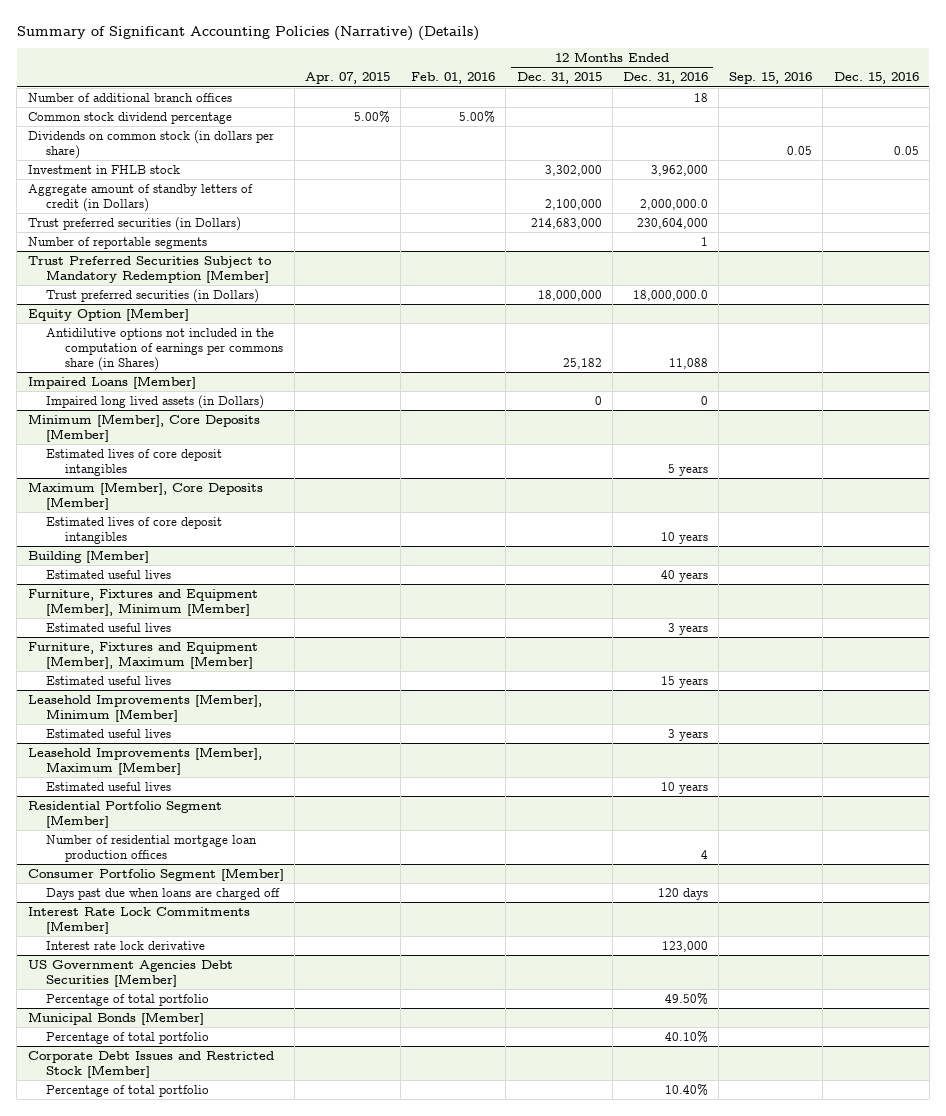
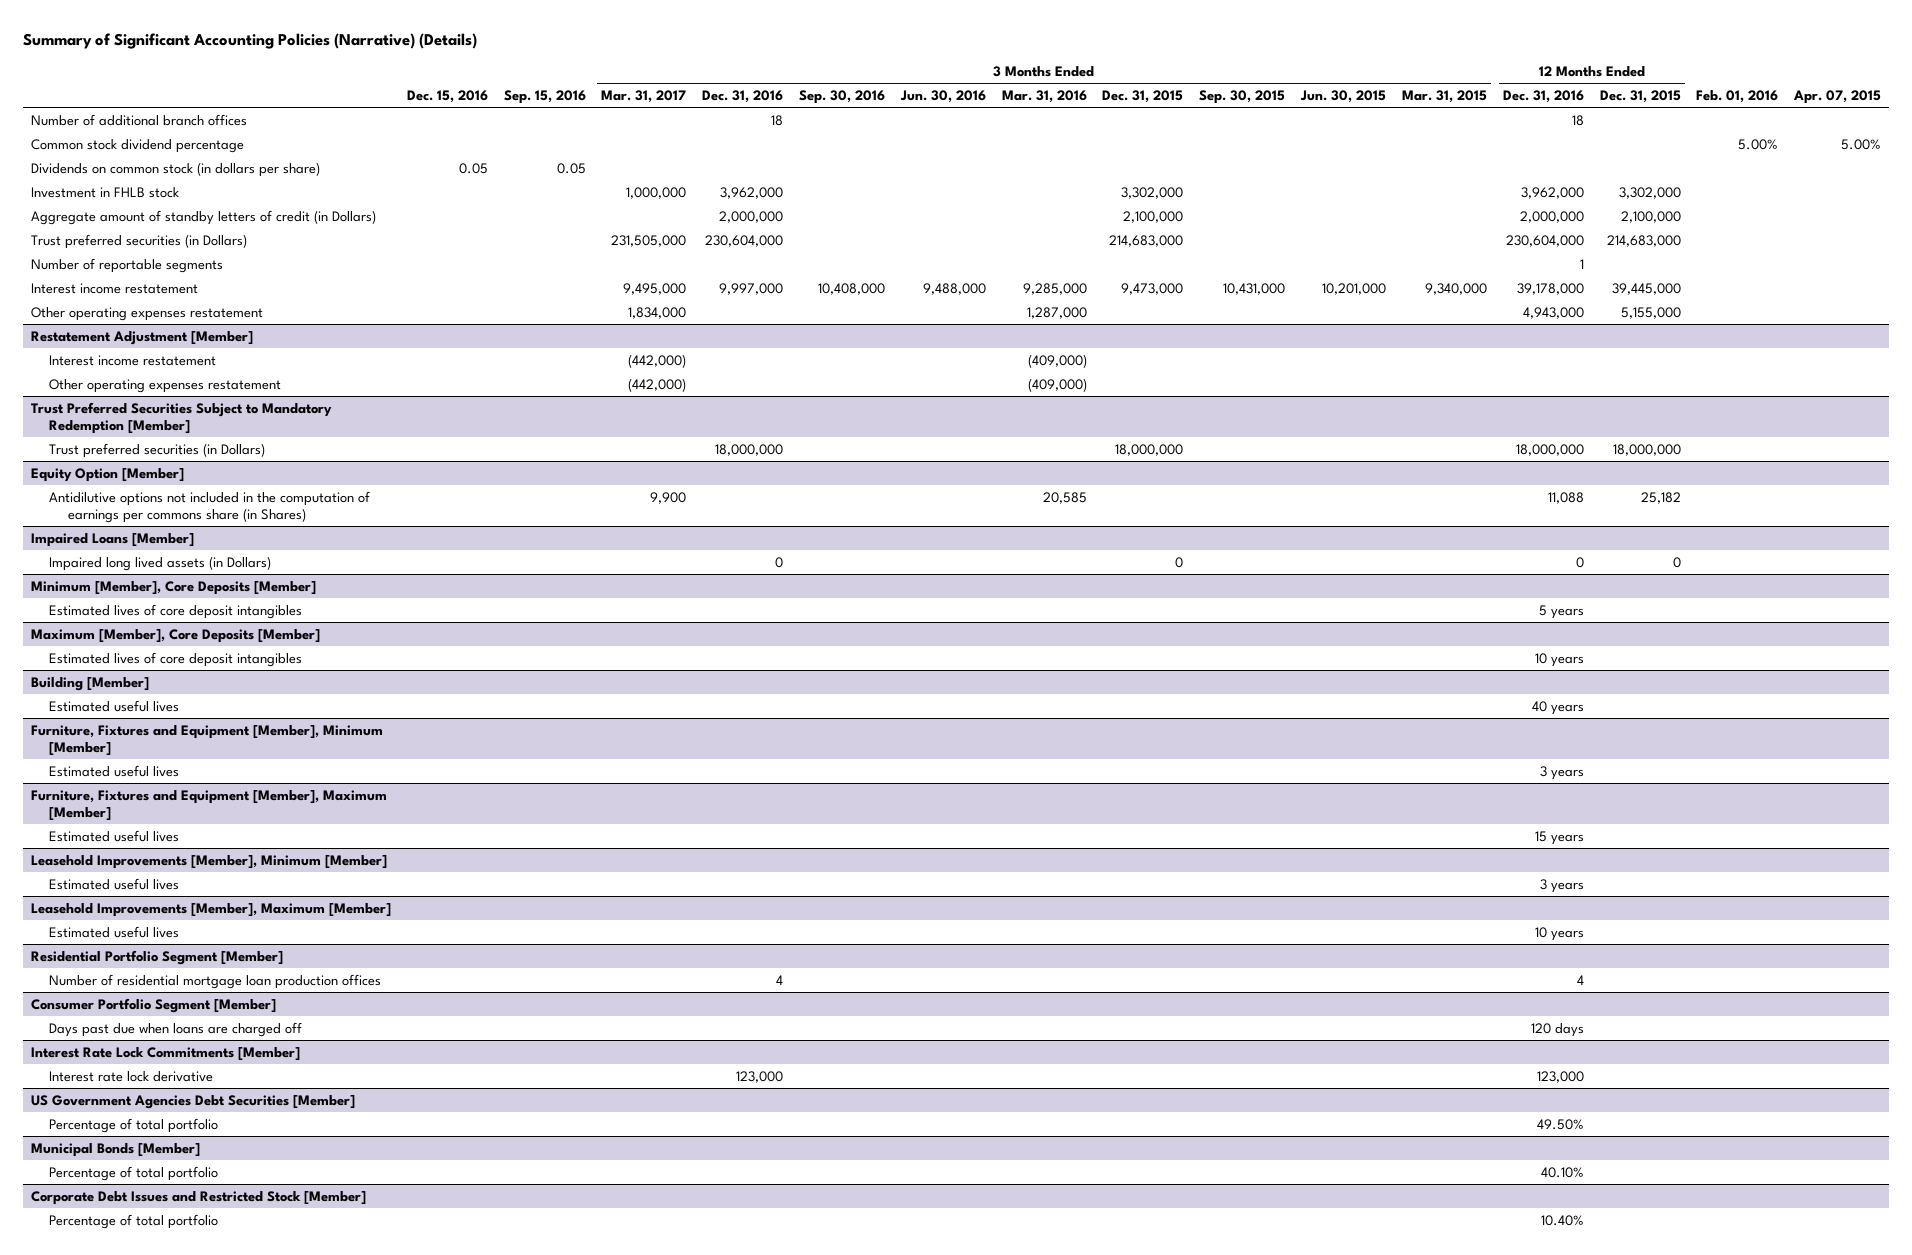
- | Apr. 07, 2015 | Feb. 01, 2016 | 12 Months Ended Dec. 31, 2015 | 12 Months Ended Dec. 31, 2016 | Sep. 15, 2016 | Dec. 15, 2016
+ | Dec. 15, 2016 | Sep. 15, 2016 | 3 Months Ended Mar. 31, 2017 | 3 Months Ended Dec. 31, 2016 | 3 Months Ended Sep. 30, 2016 | 3 Months Ended Jun. 30, 2016 | 3 Months Ended Mar. 31, 2016 | 3 Months Ended Dec. 31, 2015 | 3 Months Ended Sep. 30, 2015 | 3 Months Ended Jun. 30, 2015 | 3 Months Ended Mar. 31, 2015 | 12 Months Ended Dec. 31, 2016 | 12 Months Ended Dec. 31, 2015 | Feb. 01, 2016 | Apr. 07, 2015
- Aggregate amount of standby letters of credit (in Dollars) | | | 2,100,000 | 2,000,000.0 | |
+ Aggregate amount of standby letters of credit (in Dollars) | | | | 2,000,000 | | | | 2,100,000 | | | | 2,000,000 | 2,100,000 | |
+ Interest income restatement | | | 9,495,000 | 9,997,000 | 10,408,000 | 9,488,000 | 9,285,000 | 9,473,000 | 10,431,000 | 10,201,000 | 9,340,000 | 39,178,000 | 39,445,000 | |
+ Other operating expenses restatement | | | 1,834,000 | | | | 1,287,000 | | | | | 4,943,000 | 5,155,000 | |
+ Restatement Adjustment [Member]
+ Interest income restatement | | | (442,000) | | | | (409,000) | | | | | | | |
+ Other operating expenses restatement | | | (442,000) | | | | (409,000) | | | | | | | |
@ Trust Preferred Securities Subject to Mandatory Redemption [Member]
- Trust preferred securities (in Dollars) | | | 18,000,000 | 18,000,000.0 | |
+ Trust preferred securities (in Dollars) | | | | 18,000,000 | | | | 18,000,000 | | | | 18,000,000 | 18,000,000 | |

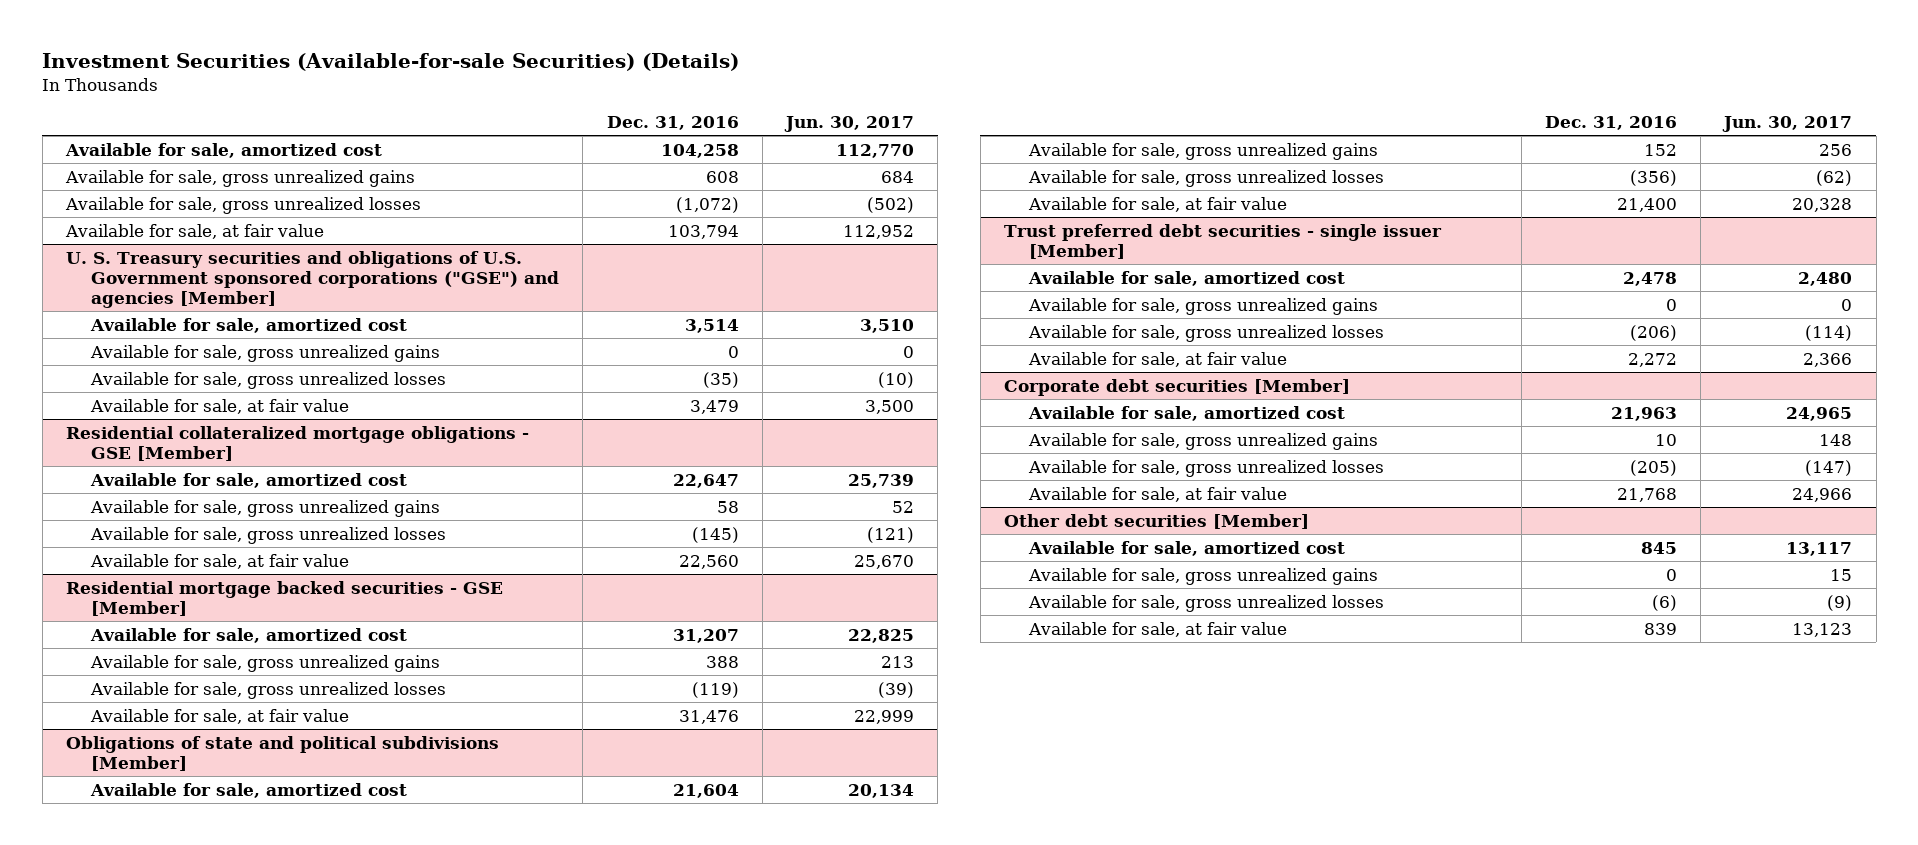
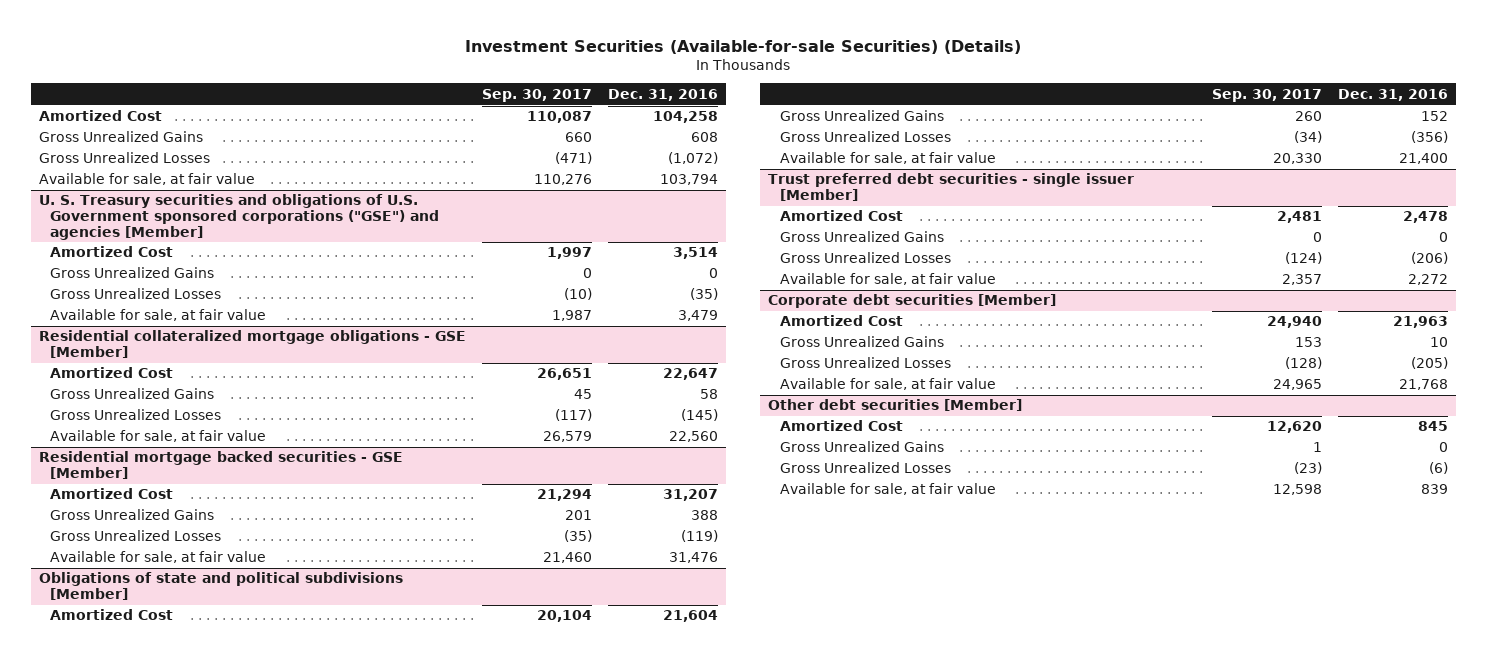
- | Dec. 31, 2016 | Jun. 30, 2017
+ | Sep. 30, 2017 | Dec. 31, 2016
- Available for sale, amortized cost | 104,258 | 112,770
- Available for sale, gross unrealized gains | 608 | 684
- Available for sale, gross unrealized losses | (1,072) | (502)
+ Amortized Cost | 110,087 | 104,258
+ Gross Unrealized Gains | 660 | 608
+ Gross Unrealized Losses | (471) | (1,072)
@ U. S. Treasury securities and obligations of U.S. Government sponsored corporations ("GSE") and agencies [Member]
- Available for sale, amortized cost | 3,514 | 3,510
- Available for sale, gross unrealized gains | 0 | 0
- Available for sale, gross unrealized losses | (35) | (10)
+ Amortized Cost | 1,997 | 3,514
+ Gross Unrealized Gains | 0 | 0
+ Gross Unrealized Losses | (10) | (35)
@ Residential collateralized mortgage obligations - GSE [Member]
- Available for sale, amortized cost | 22,647 | 25,739
- Available for sale, gross unrealized gains | 58 | 52
- Available for sale, gross unrealized losses | (145) | (121)
+ Amortized Cost | 26,651 | 22,647
+ Gross Unrealized Gains | 45 | 58
+ Gross Unrealized Losses | (117) | (145)
@ Residential mortgage backed securities - GSE [Member]
- Available for sale, amortized cost | 31,207 | 22,825
- Available for sale, gross unrealized gains | 388 | 213
- Available for sale, gross unrealized losses | (119) | (39)
+ Amortized Cost | 21,294 | 31,207
+ Gross Unrealized Gains | 201 | 388
+ Gross Unrealized Losses | (35) | (119)
@ Obligations of state and political subdivisions [Member]
- Available for sale, amortized cost | 21,604 | 20,134
- Available for sale, gross unrealized gains | 152 | 256
- Available for sale, gross unrealized losses | (356) | (62)
+ Amortized Cost | 20,104 | 21,604
+ Gross Unrealized Gains | 260 | 152
+ Gross Unrealized Losses | (34) | (356)
@ Trust preferred debt securities - single issuer [Member]
- Available for sale, amortized cost | 2,478 | 2,480
- Available for sale, gross unrealized gains | 0 | 0
- Available for sale, gross unrealized losses | (206) | (114)
+ Amortized Cost | 2,481 | 2,478
+ Gross Unrealized Gains | 0 | 0
+ Gross Unrealized Losses | (124) | (206)
@ Corporate debt securities [Member]
- Available for sale, amortized cost | 21,963 | 24,965
- Available for sale, gross unrealized gains | 10 | 148
- Available for sale, gross unrealized losses | (205) | (147)
+ Amortized Cost | 24,940 | 21,963
+ Gross Unrealized Gains | 153 | 10
+ Gross Unrealized Losses | (128) | (205)
@ Other debt securities [Member]
- Available for sale, amortized cost | 845 | 13,117
- Available for sale, gross unrealized gains | 0 | 15
- Available for sale, gross unrealized losses | (6) | (9)
+ Amortized Cost | 12,620 | 845
+ Gross Unrealized Gains | 1 | 0
+ Gross Unrealized Losses | (23) | (6)

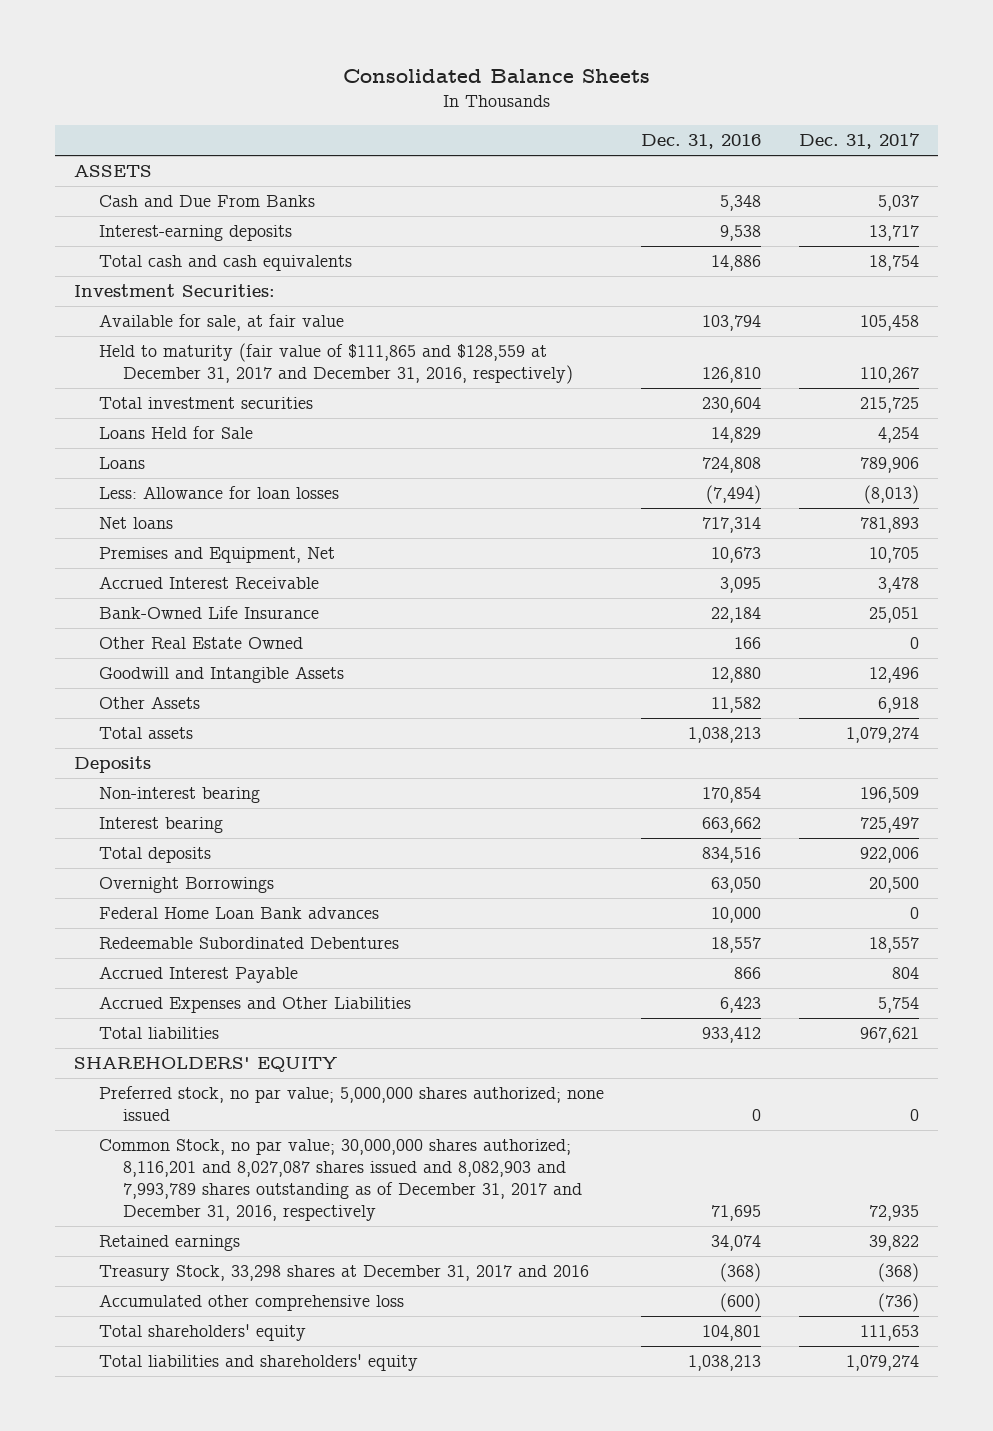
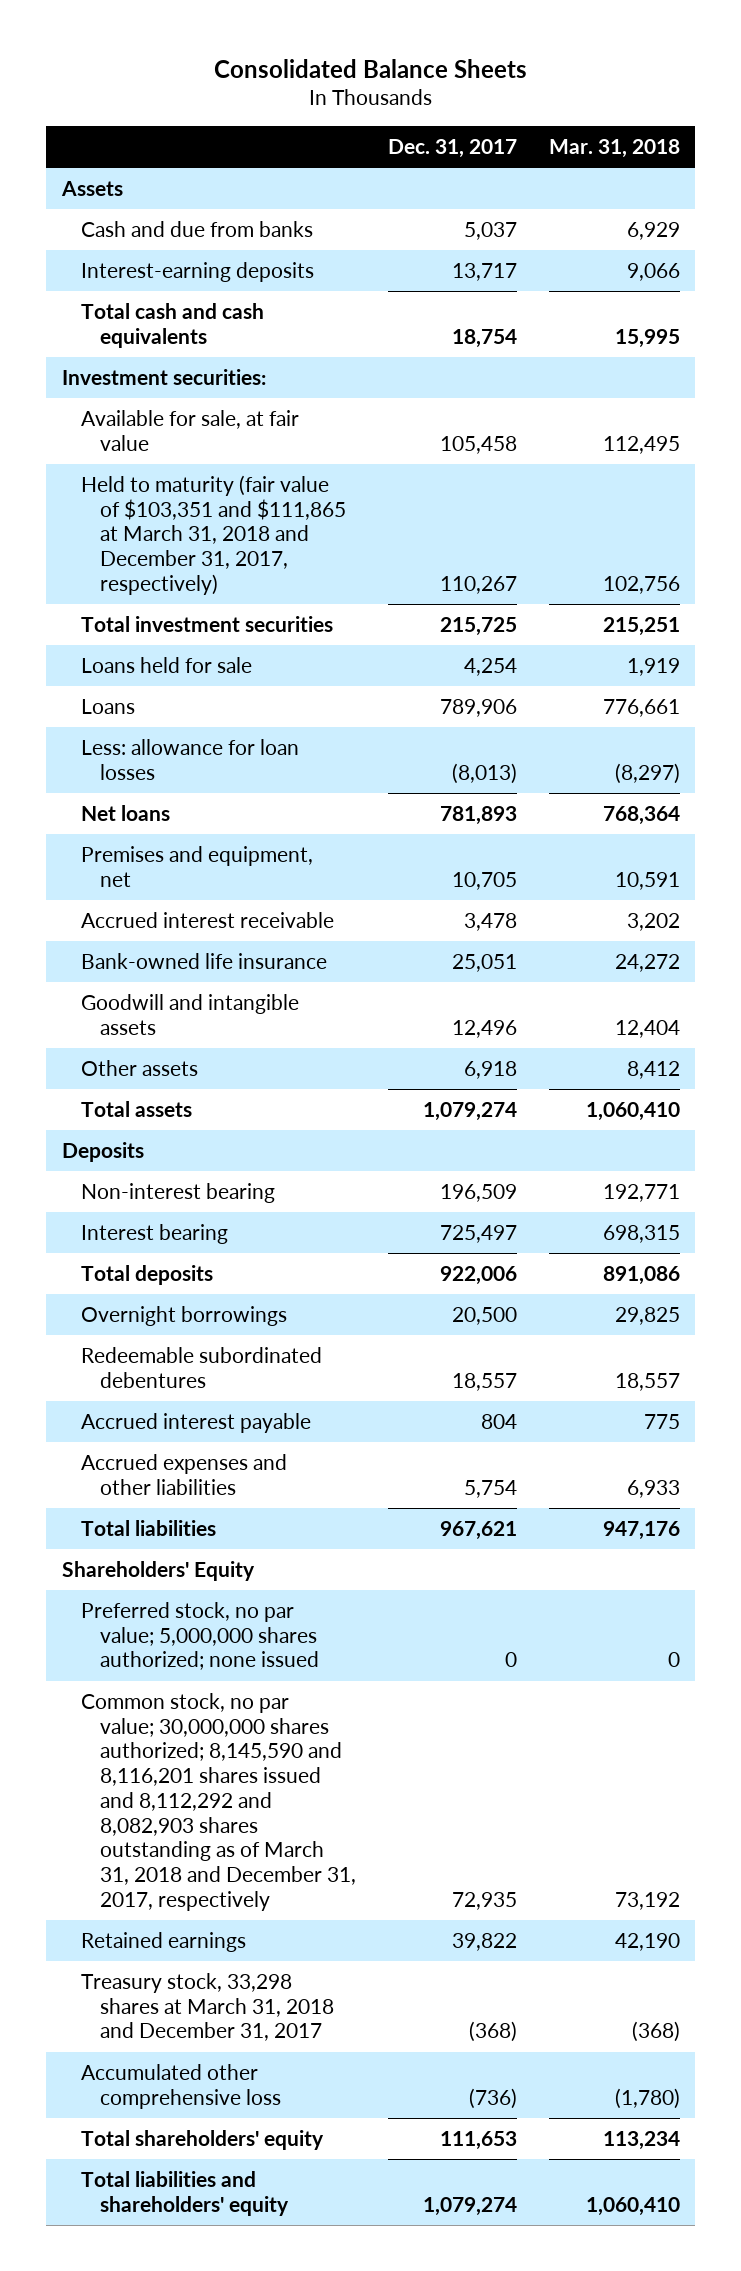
- | Dec. 31, 2016 | Dec. 31, 2017
+ | Dec. 31, 2017 | Mar. 31, 2018
- ASSETS
- Cash and Due From Banks | 5,348 | 5,037
+ Assets
+ Cash and due from banks | 5,037 | 6,929
- Investment Securities:
+ Investment securities:
- Held to maturity (fair value of $111,865 and $128,559 at December 31, 2017 and December 31, 2016, respectively) | 126,810 | 110,267
+ Held to maturity (fair value of $103,351 and $111,865 at March 31, 2018 and December 31, 2017, respectively) | 110,267 | 102,756
- Loans Held for Sale | 14,829 | 4,254
+ Loans held for sale | 4,254 | 1,919
- Less: Allowance for loan losses | (7,494) | (8,013)
+ Less: allowance for loan losses | (8,013) | (8,297)
- Premises and Equipment, Net | 10,673 | 10,705
- Accrued Interest Receivable | 3,095 | 3,478
- Bank-Owned Life Insurance | 22,184 | 25,051
- Other Real Estate Owned | 166 | 0
- Goodwill and Intangible Assets | 12,880 | 12,496
- Other Assets | 11,582 | 6,918
+ Premises and equipment, net | 10,705 | 10,591
+ Accrued interest receivable | 3,478 | 3,202
+ Bank-owned life insurance | 25,051 | 24,272
+ Goodwill and intangible assets | 12,496 | 12,404
+ Other assets | 6,918 | 8,412
- Overnight Borrowings | 63,050 | 20,500
- Federal Home Loan Bank advances | 10,000 | 0
- Redeemable Subordinated Debentures | 18,557 | 18,557
- Accrued Interest Payable | 866 | 804
- Accrued Expenses and Other Liabilities | 6,423 | 5,754
+ Overnight borrowings | 20,500 | 29,825
+ Redeemable subordinated debentures | 18,557 | 18,557
+ Accrued interest payable | 804 | 775
+ Accrued expenses and other liabilities | 5,754 | 6,933
- SHAREHOLDERS' EQUITY
+ Shareholders' Equity
- Common Stock, no par value; 30,000,000 shares authorized; 8,116,201 and 8,027,087 shares issued and 8,082,903 and 7,993,789 shares outstanding as of December 31, 2017 and December 31, 2016, respectively | 71,695 | 72,935
+ Common stock, no par value; 30,000,000 shares authorized; 8,145,590 and 8,116,201 shares issued and 8,112,292 and 8,082,903 shares outstanding as of March 31, 2018 and December 31, 2017, respectively | 72,935 | 73,192
- Treasury Stock, 33,298 shares at December 31, 2017 and 2016 | (368) | (368)
+ Treasury stock, 33,298 shares at March 31, 2018 and December 31, 2017 | (368) | (368)

